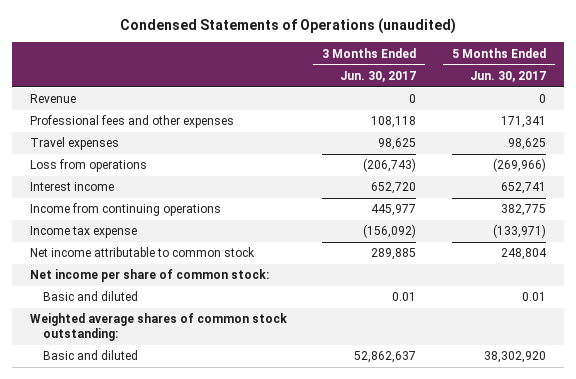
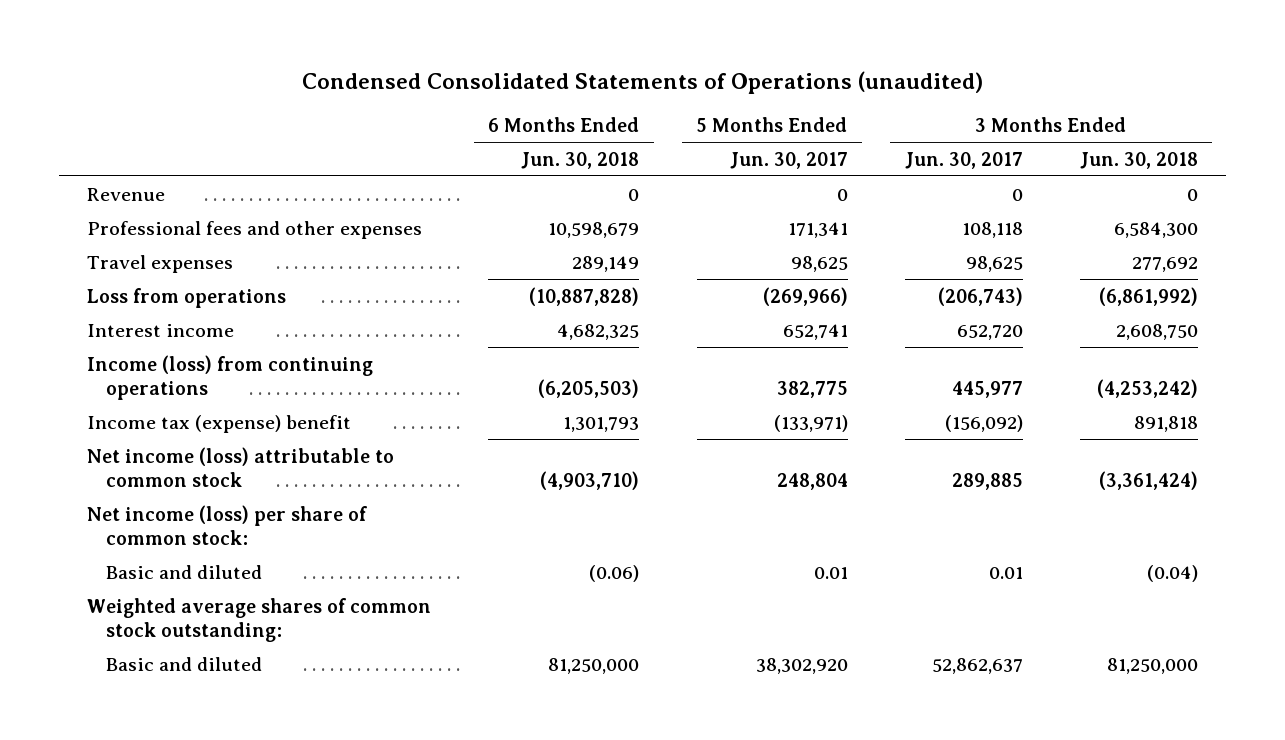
- Condensed Statements of Operations (unaudited)
+ Condensed Consolidated Statements of Operations (unaudited)
- | 3 Months Ended Jun. 30, 2017 | 5 Months Ended Jun. 30, 2017
+ | 6 Months Ended Jun. 30, 2018 | 5 Months Ended Jun. 30, 2017 | 3 Months Ended Jun. 30, 2017 | 3 Months Ended Jun. 30, 2018
- Income from continuing operations | 445,977 | 382,775
- Income tax expense | (156,092) | (133,971)
- Net income attributable to common stock | 289,885 | 248,804
- Net income per share of common stock:
+ Income (loss) from continuing operations | (6,205,503) | 382,775 | 445,977 | (4,253,242)
+ Income tax (expense) benefit | 1,301,793 | (133,971) | (156,092) | 891,818
+ Net income (loss) attributable to common stock | (4,903,710) | 248,804 | 289,885 | (3,361,424)
+ Net income (loss) per share of common stock:

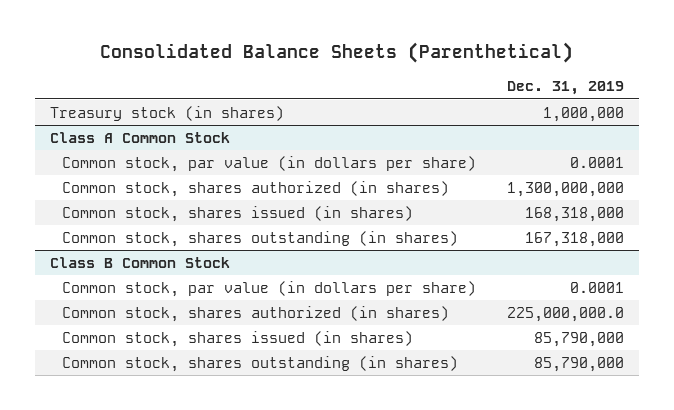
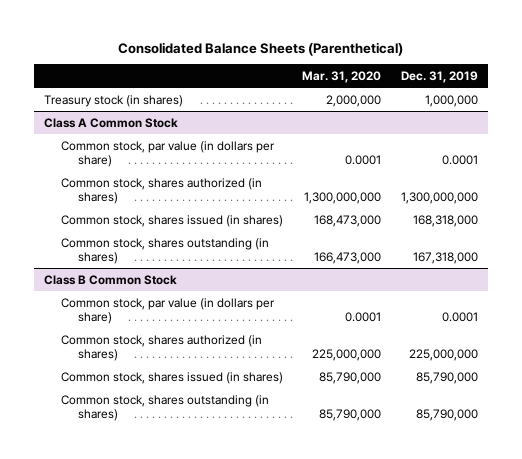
- | Dec. 31, 2019
+ | Mar. 31, 2020 | Dec. 31, 2019
@ Class B Common Stock
- Common stock, shares authorized (in shares) | 225,000,000.0
+ Common stock, shares authorized (in shares) | 225,000,000 | 225,000,000

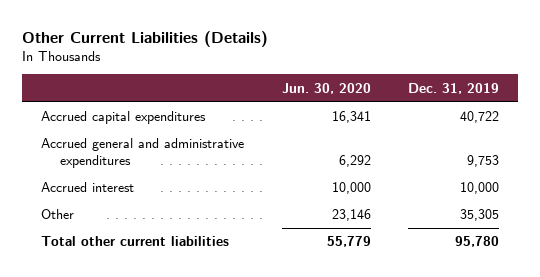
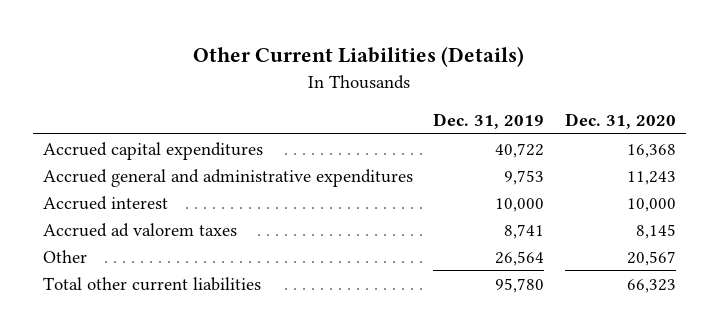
- | Jun. 30, 2020 | Dec. 31, 2019
+ | Dec. 31, 2019 | Dec. 31, 2020
- Other | 23,146 | 35,305
+ Accrued ad valorem taxes | 8,741 | 8,145
+ Other | 26,564 | 20,567

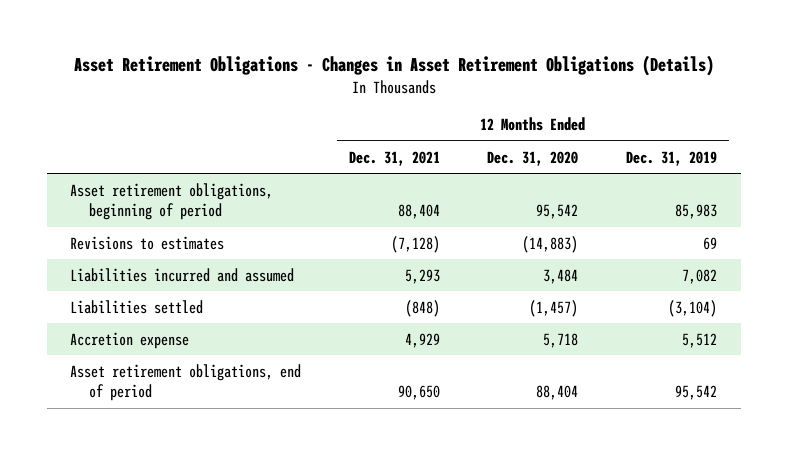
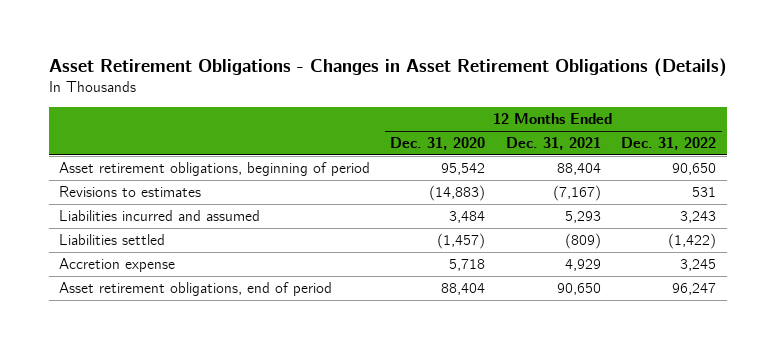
- | 12 Months Ended Dec. 31, 2021 | 12 Months Ended Dec. 31, 2020 | 12 Months Ended Dec. 31, 2019
+ | 12 Months Ended Dec. 31, 2020 | 12 Months Ended Dec. 31, 2021 | 12 Months Ended Dec. 31, 2022
- Revisions to estimates | (7,128) | (14,883) | 69
+ Revisions to estimates | (14,883) | (7,167) | 531
- Liabilities settled | (848) | (1,457) | (3,104)
+ Liabilities settled | (1,457) | (809) | (1,422)

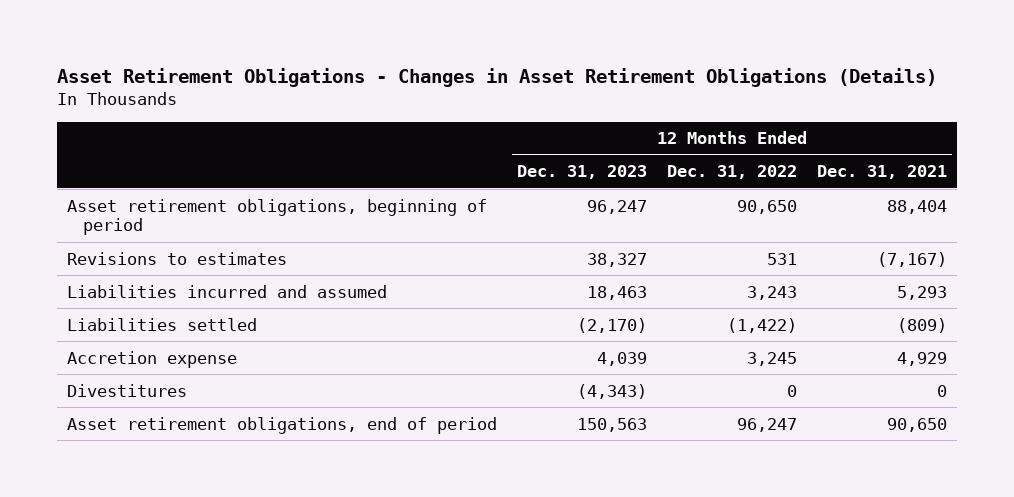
- | 12 Months Ended Dec. 31, 2020 | 12 Months Ended Dec. 31, 2021 | 12 Months Ended Dec. 31, 2022
+ | 12 Months Ended Dec. 31, 2023 | 12 Months Ended Dec. 31, 2022 | 12 Months Ended Dec. 31, 2021
+ Divestitures | (4,343) | 0 | 0

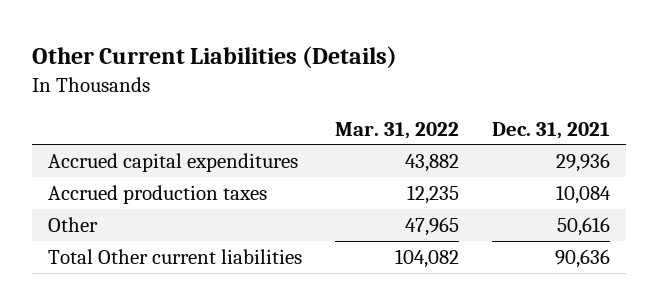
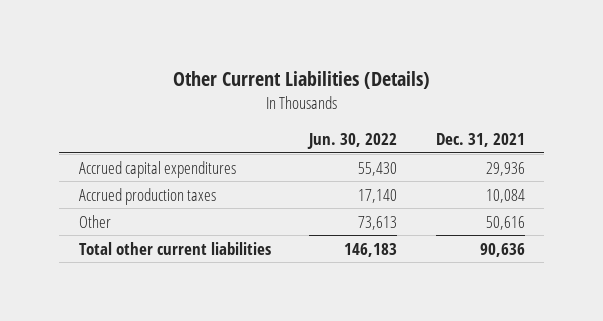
- | Mar. 31, 2022 | Dec. 31, 2021
+ | Jun. 30, 2022 | Dec. 31, 2021
- Total Other current liabilities | 104,082 | 90,636
+ Total other current liabilities | 146,183 | 90,636

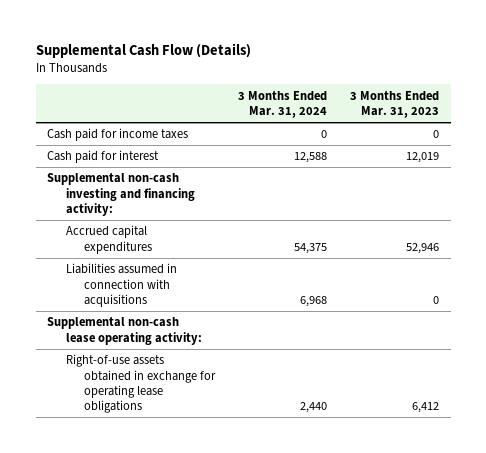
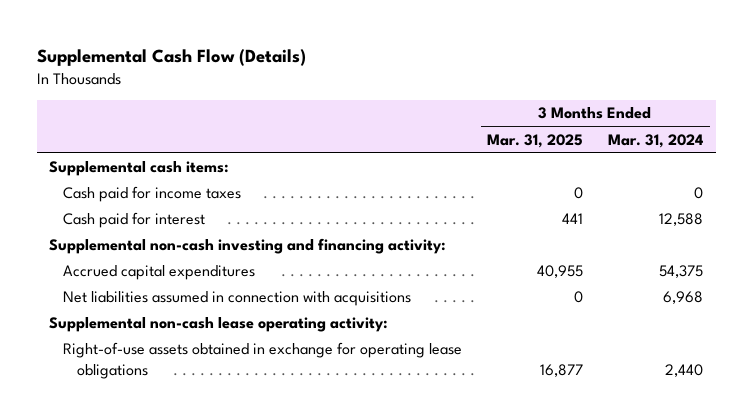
- | 3 Months Ended Mar. 31, 2024 | 3 Months Ended Mar. 31, 2023
+ | 3 Months Ended Mar. 31, 2025 | 3 Months Ended Mar. 31, 2024
+ Supplemental cash items:
- Liabilities assumed in connection with acquisitions | 6,968 | 0
+ Net liabilities assumed in connection with acquisitions | 0 | 6,968

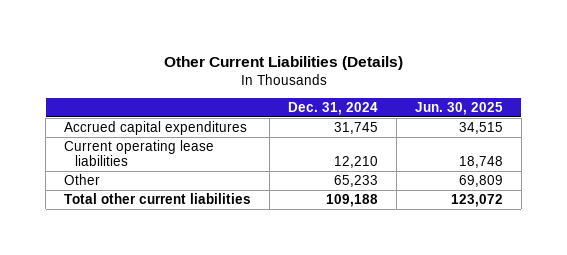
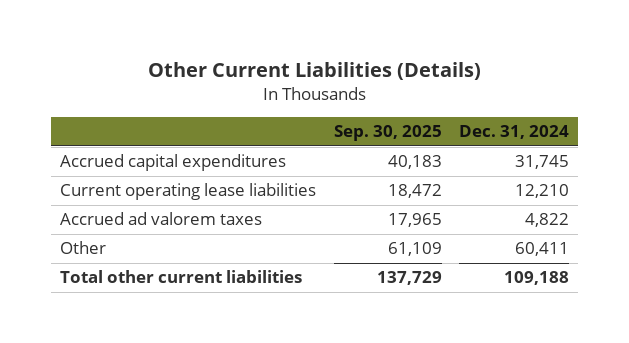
- | Dec. 31, 2024 | Jun. 30, 2025
+ | Sep. 30, 2025 | Dec. 31, 2024
- Other | 65,233 | 69,809
+ Accrued ad valorem taxes | 17,965 | 4,822
+ Other | 61,109 | 60,411

